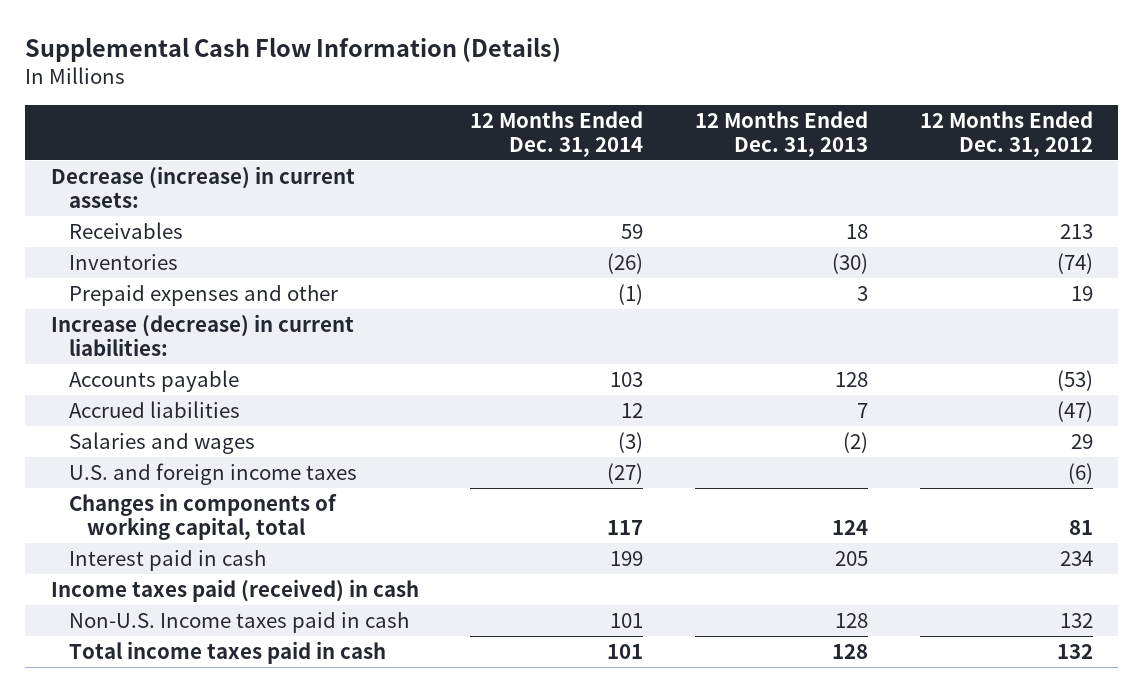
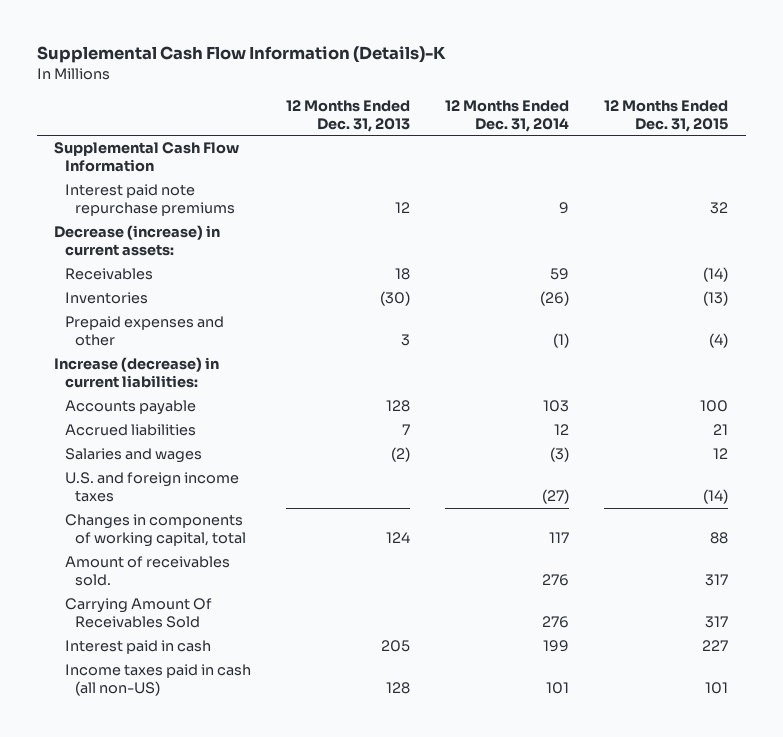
- Supplemental Cash Flow Information (Details)
+ Supplemental Cash Flow Information (Details)-K
- | 12 Months Ended Dec. 31, 2014 | 12 Months Ended Dec. 31, 2013 | 12 Months Ended Dec. 31, 2012
+ | 12 Months Ended Dec. 31, 2013 | 12 Months Ended Dec. 31, 2014 | 12 Months Ended Dec. 31, 2015
+ Supplemental Cash Flow Information
+ Interest paid note repurchase premiums | 12 | 9 | 32
+ Amount of receivables sold. | | 276 | 317
+ Carrying Amount Of Receivables Sold | | 276 | 317
- Income taxes paid (received) in cash
- Non-U.S. Income taxes paid in cash | 101 | 128 | 132
- Total income taxes paid in cash | 101 | 128 | 132
+ Income taxes paid in cash (all non-US) | 128 | 101 | 101

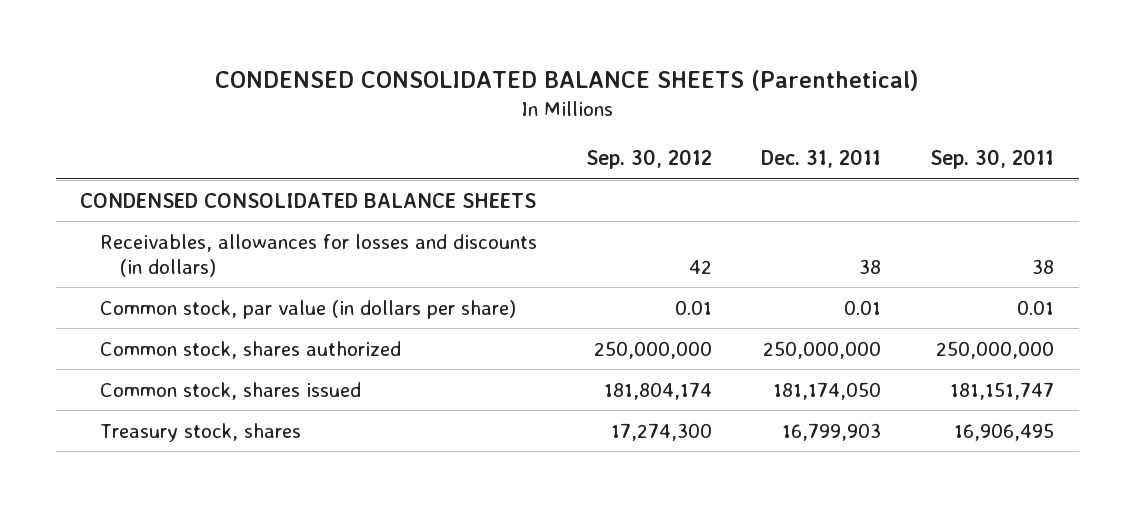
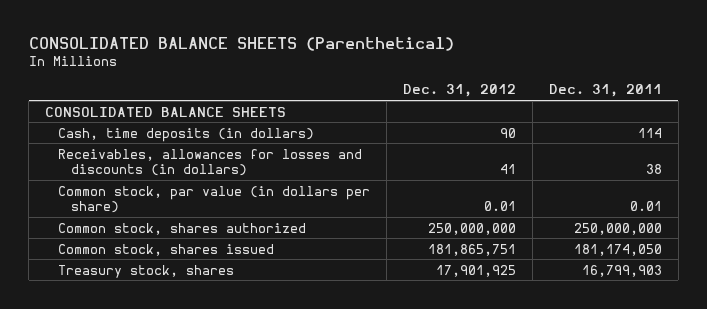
- CONDENSED CONSOLIDATED BALANCE SHEETS (Parenthetical)
+ CONSOLIDATED BALANCE SHEETS (Parenthetical)
- | Sep. 30, 2012 | Dec. 31, 2011 | Sep. 30, 2011
+ | Dec. 31, 2012 | Dec. 31, 2011
- CONDENSED CONSOLIDATED BALANCE SHEETS
+ CONSOLIDATED BALANCE SHEETS
+ Cash, time deposits (in dollars) | 90 | 114

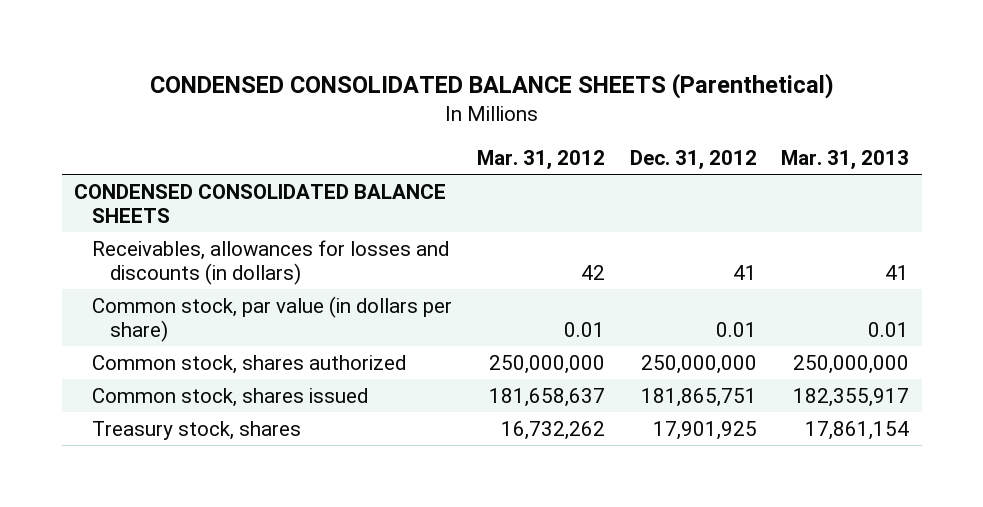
- CONSOLIDATED BALANCE SHEETS (Parenthetical)
+ CONDENSED CONSOLIDATED BALANCE SHEETS (Parenthetical)
- | Dec. 31, 2012 | Dec. 31, 2011
+ | Mar. 31, 2012 | Dec. 31, 2012 | Mar. 31, 2013
- CONSOLIDATED BALANCE SHEETS
- Cash, time deposits (in dollars) | 90 | 114
+ CONDENSED CONSOLIDATED BALANCE SHEETS

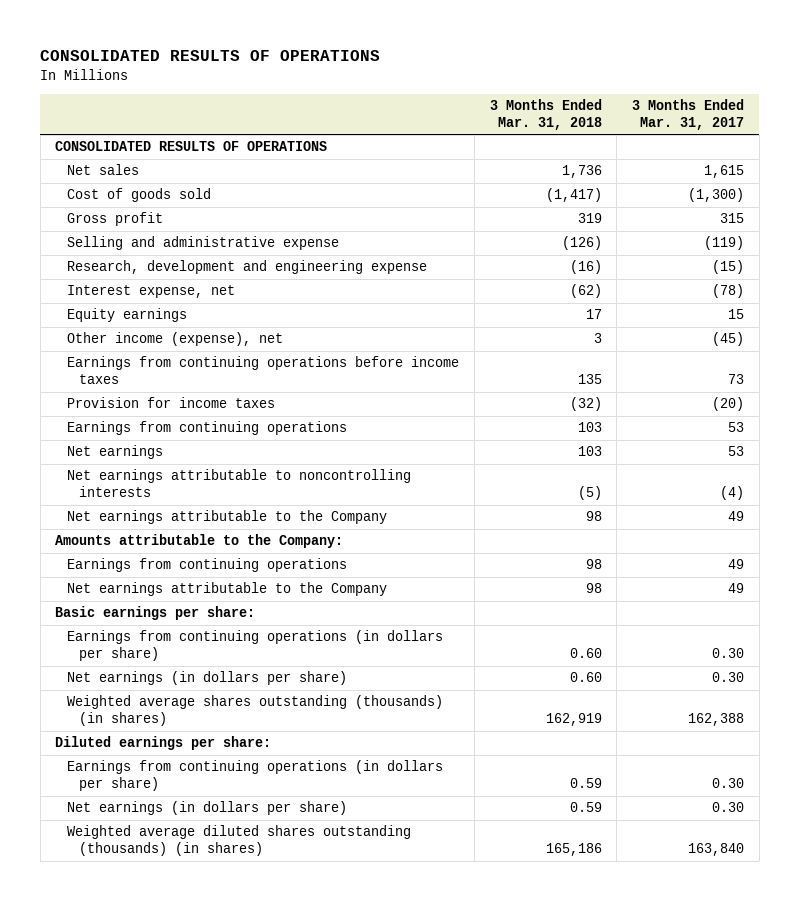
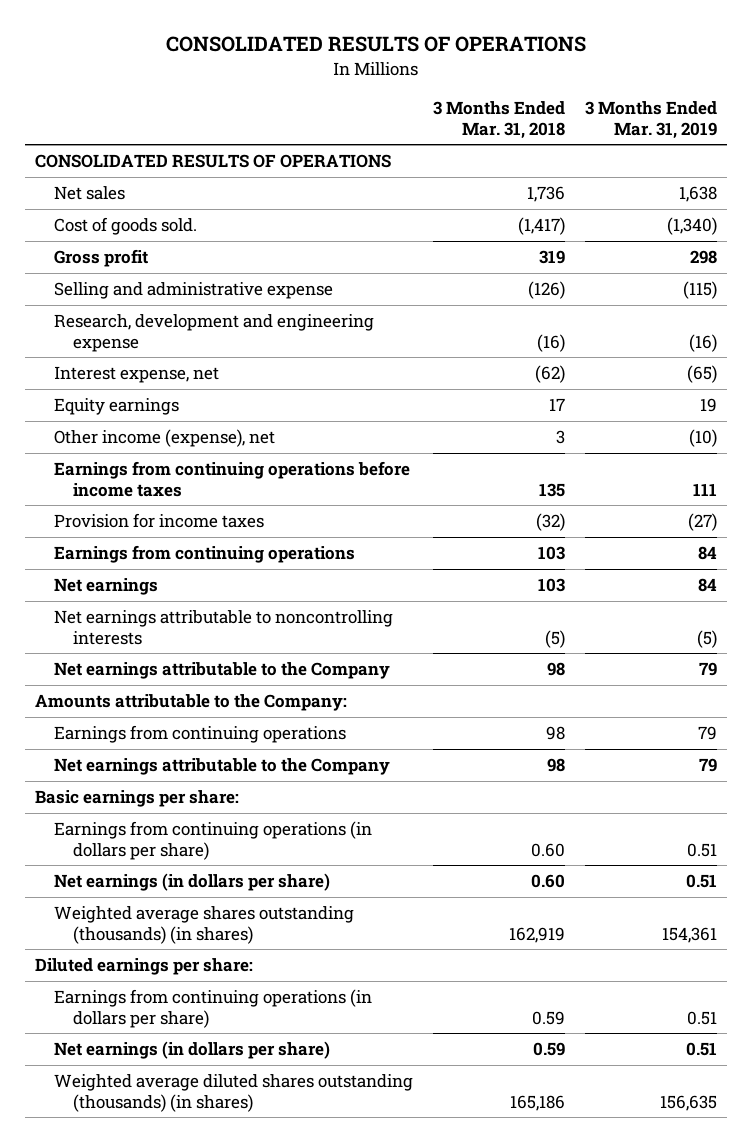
- | 3 Months Ended Mar. 31, 2018 | 3 Months Ended Mar. 31, 2017
+ | 3 Months Ended Mar. 31, 2018 | 3 Months Ended Mar. 31, 2019
- Cost of goods sold | (1,417) | (1,300)
+ Cost of goods sold. | (1,417) | (1,340)

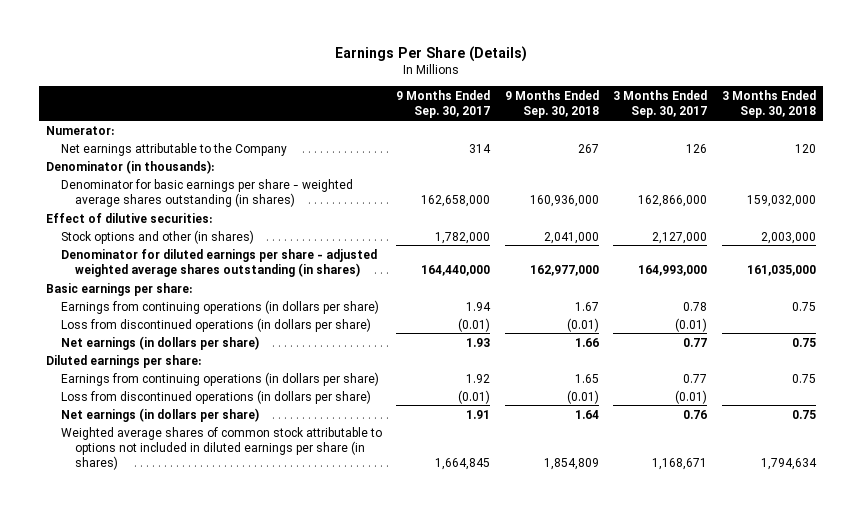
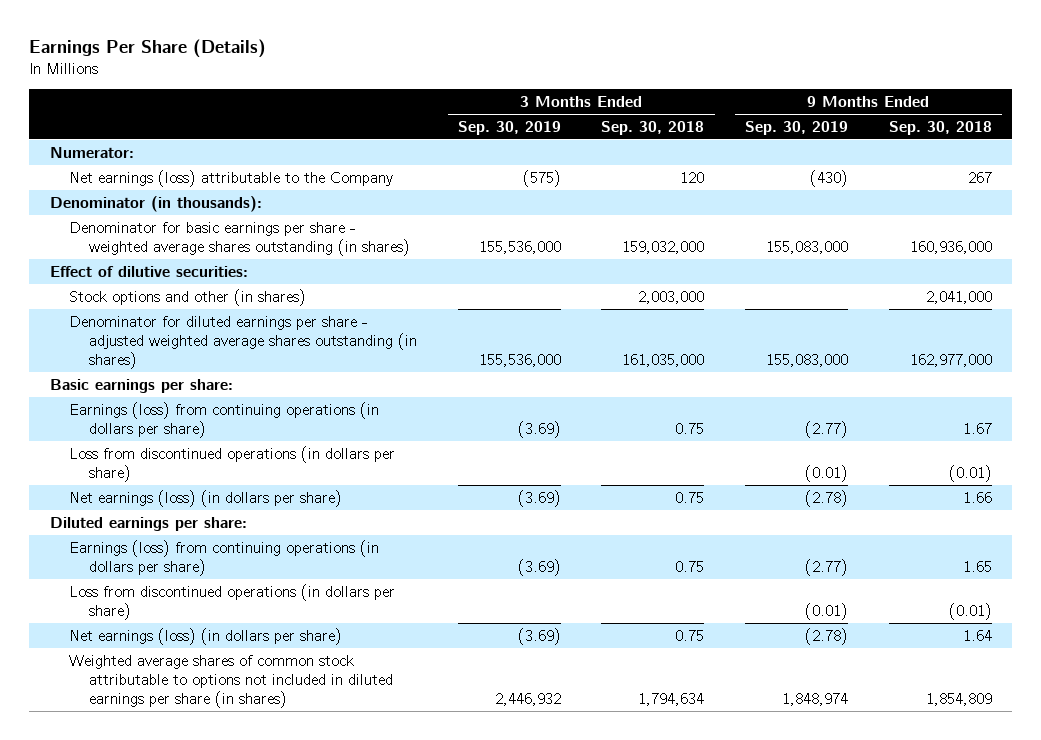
- | 9 Months Ended Sep. 30, 2017 | 9 Months Ended Sep. 30, 2018 | 3 Months Ended Sep. 30, 2017 | 3 Months Ended Sep. 30, 2018
+ | 3 Months Ended Sep. 30, 2019 | 3 Months Ended Sep. 30, 2018 | 9 Months Ended Sep. 30, 2019 | 9 Months Ended Sep. 30, 2018
- Net earnings attributable to the Company | 314 | 267 | 126 | 120
+ Net earnings (loss) attributable to the Company | (575) | 120 | (430) | 267
- Earnings from continuing operations (in dollars per share) | 1.94 | 1.67 | 0.78 | 0.75
+ Earnings (loss) from continuing operations (in dollars per share) | (3.69) | 0.75 | (2.77) | 1.67
- Net earnings (in dollars per share) | 1.93 | 1.66 | 0.77 | 0.75
+ Net earnings (loss) (in dollars per share) | (3.69) | 0.75 | (2.78) | 1.66
- Earnings from continuing operations (in dollars per share) | 1.92 | 1.65 | 0.77 | 0.75
+ Earnings (loss) from continuing operations (in dollars per share) | (3.69) | 0.75 | (2.77) | 1.65
- Net earnings (in dollars per share) | 1.91 | 1.64 | 0.76 | 0.75
+ Net earnings (loss) (in dollars per share) | (3.69) | 0.75 | (2.78) | 1.64

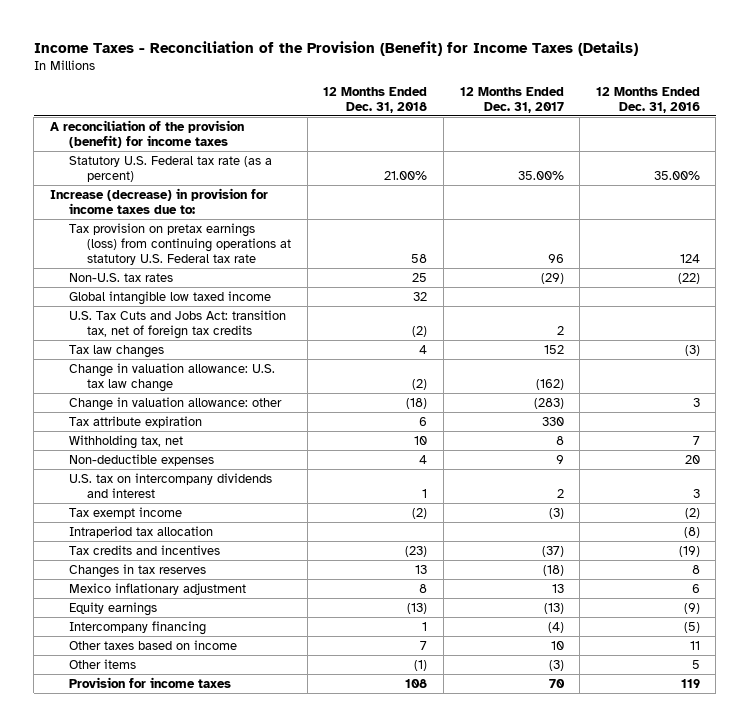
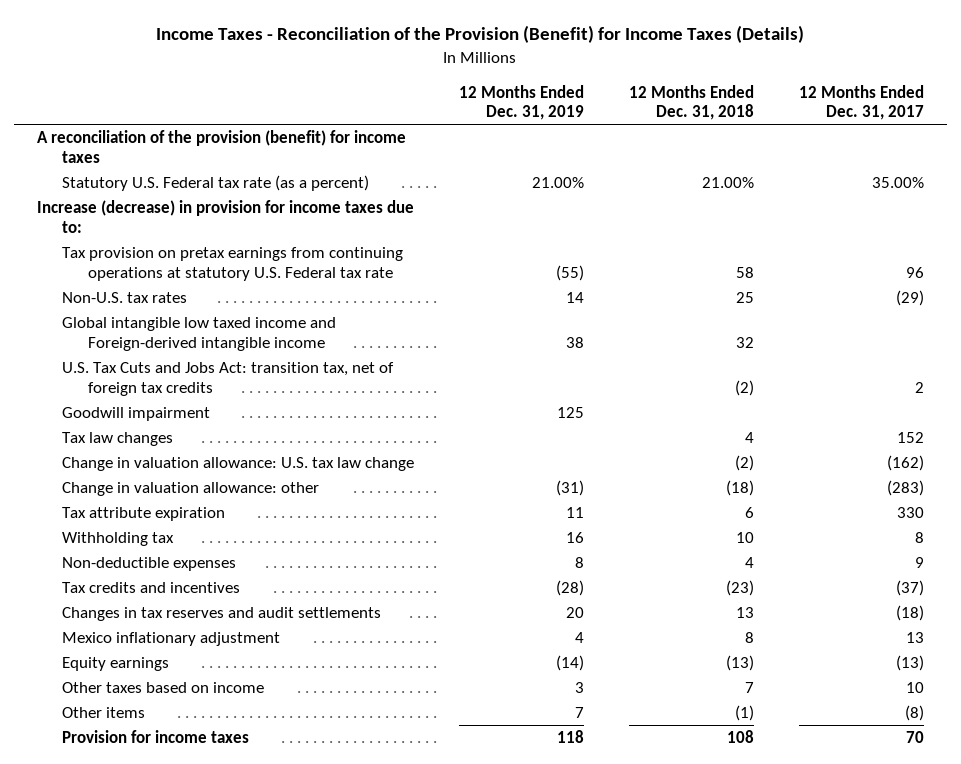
- | 12 Months Ended Dec. 31, 2018 | 12 Months Ended Dec. 31, 2017 | 12 Months Ended Dec. 31, 2016
+ | 12 Months Ended Dec. 31, 2019 | 12 Months Ended Dec. 31, 2018 | 12 Months Ended Dec. 31, 2017
- Tax provision on pretax earnings (loss) from continuing operations at statutory U.S. Federal tax rate | 58 | 96 | 124
+ Tax provision on pretax earnings from continuing operations at statutory U.S. Federal tax rate | (55) | 58 | 96
- Global intangible low taxed income | 32 | |
+ Global intangible low taxed income and Foreign-derived intangible income | 38 | 32 |
+ Goodwill impairment | 125 | |
- Withholding tax, net | 10 | 8 | 7
+ Withholding tax | 16 | 10 | 8
- U.S. tax on intercompany dividends and interest | 1 | 2 | 3
- Tax exempt income | (2) | (3) | (2)
- Intraperiod tax allocation | | | (8)
- Changes in tax reserves | 13 | (18) | 8
+ Changes in tax reserves and audit settlements | 20 | 13 | (18)
- Intercompany financing | 1 | (4) | (5)
- Other items | (1) | (3) | 5
+ Other items | 7 | (1) | (8)

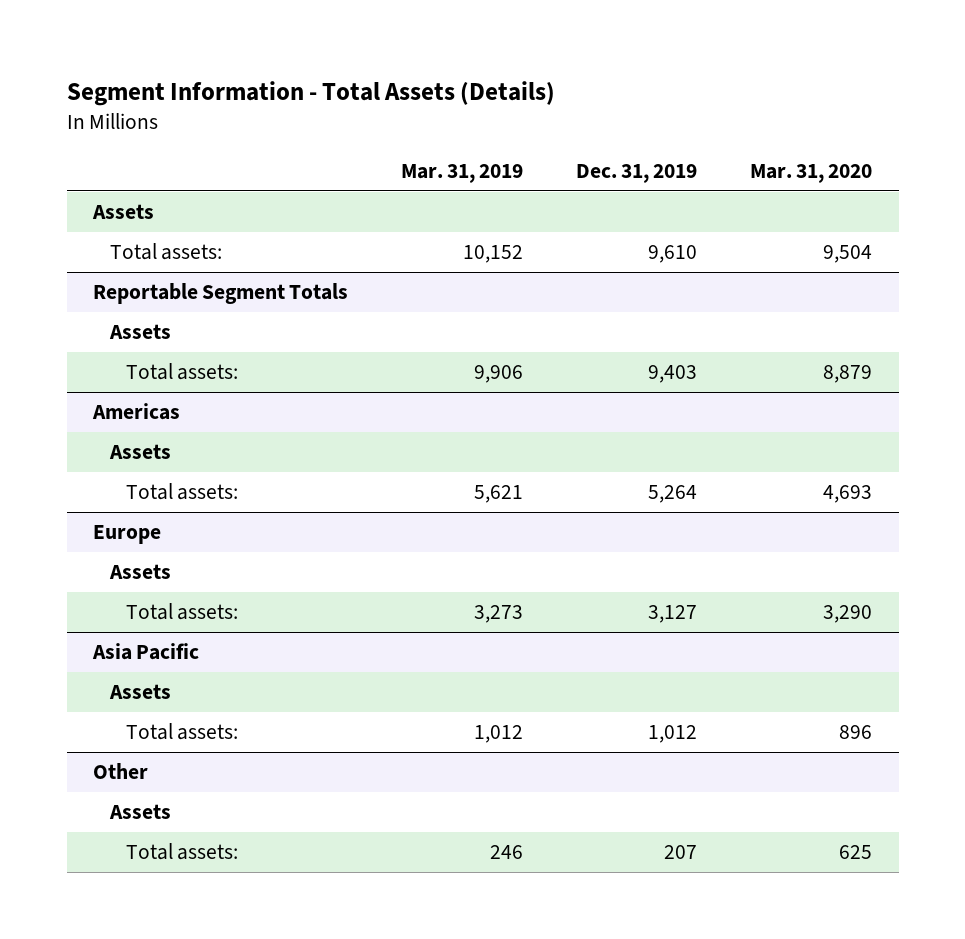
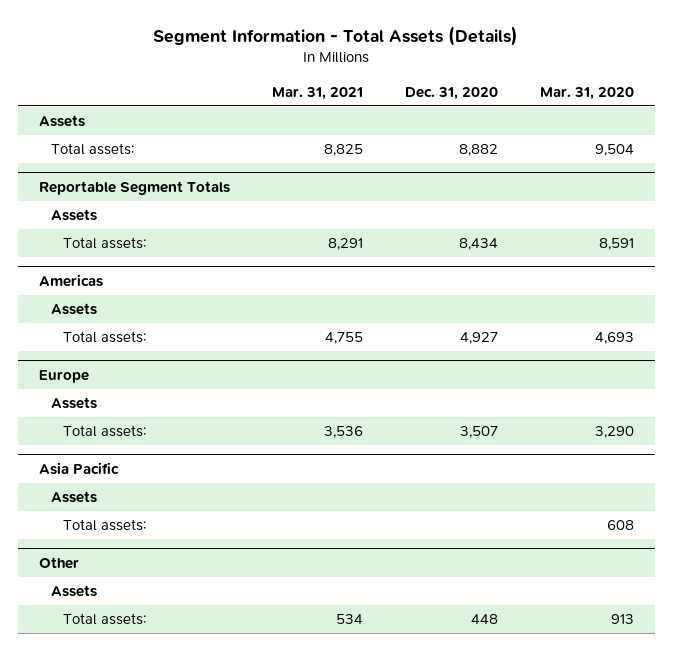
- | Mar. 31, 2019 | Dec. 31, 2019 | Mar. 31, 2020
+ | Mar. 31, 2021 | Dec. 31, 2020 | Mar. 31, 2020
@ Reportable Segment Totals
- Total assets: | 9,906 | 9,403 | 8,879
+ Total assets: | 8,291 | 8,434 | 8,591
@ Asia Pacific
- Total assets: | 1,012 | 1,012 | 896
+ Total assets: | | | 608
@ Other
- Total assets: | 246 | 207 | 625
+ Total assets: | 534 | 448 | 913

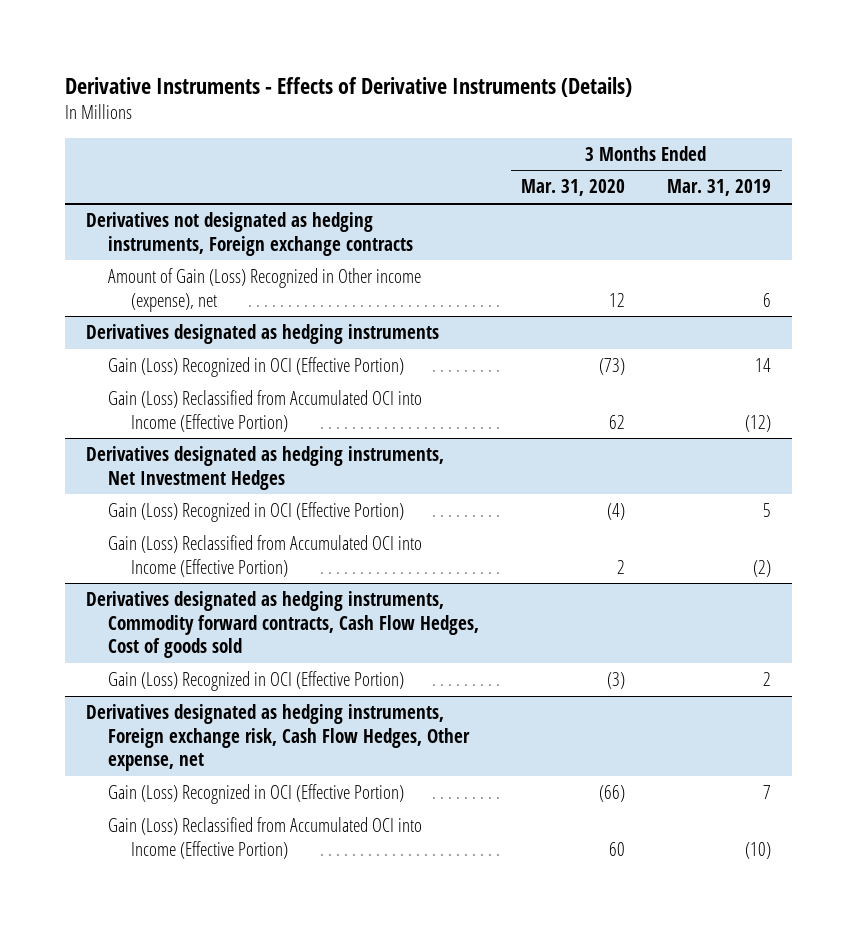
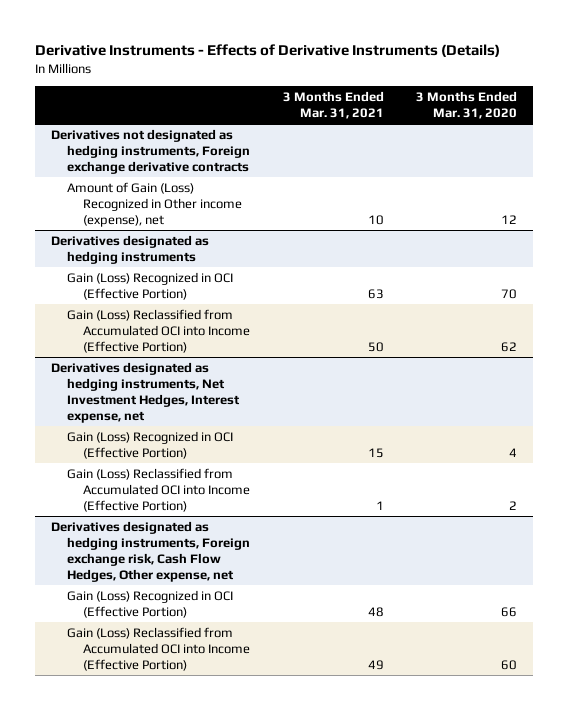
- | 3 Months Ended Mar. 31, 2020 | 3 Months Ended Mar. 31, 2019
+ | 3 Months Ended Mar. 31, 2021 | 3 Months Ended Mar. 31, 2020
- Derivatives not designated as hedging instruments, Foreign exchange contracts
+ Derivatives not designated as hedging instruments, Foreign exchange derivative contracts
@ Derivatives designated as hedging instruments
- Gain (Loss) Recognized in OCI (Effective Portion) | (73) | 14
+ Gain (Loss) Recognized in OCI (Effective Portion) | 63 | 70
- Derivatives designated as hedging instruments, Net Investment Hedges
- Gain (Loss) Recognized in OCI (Effective Portion) | (4) | 5
+ Derivatives designated as hedging instruments, Net Investment Hedges, Interest expense, net
+ Gain (Loss) Recognized in OCI (Effective Portion) | 15 | 4
- Derivatives designated as hedging instruments, Commodity forward contracts, Cash Flow Hedges, Cost of goods sold
- Gain (Loss) Recognized in OCI (Effective Portion) | (3) | 2
@ Derivatives designated as hedging instruments, Foreign exchange risk, Cash Flow Hedges, Other expense, net
- Gain (Loss) Recognized in OCI (Effective Portion) | (66) | 7
+ Gain (Loss) Recognized in OCI (Effective Portion) | 48 | 66

